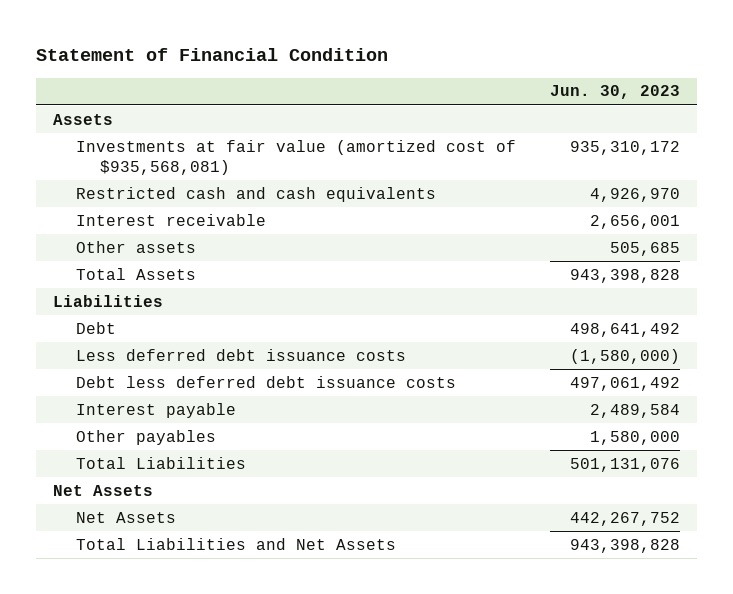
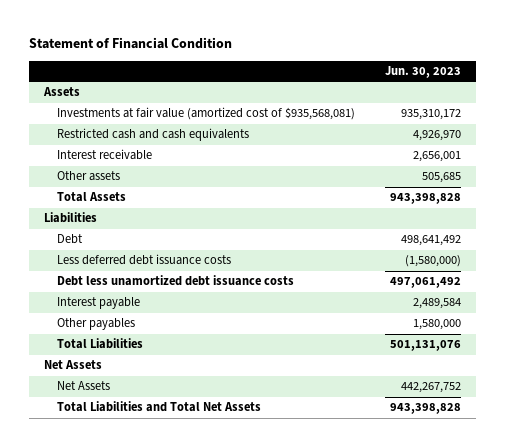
- Debt less deferred debt issuance costs | 497,061,492
+ Debt less unamortized debt issuance costs | 497,061,492
- Total Liabilities and Net Assets | 943,398,828
+ Total Liabilities and Total Net Assets | 943,398,828

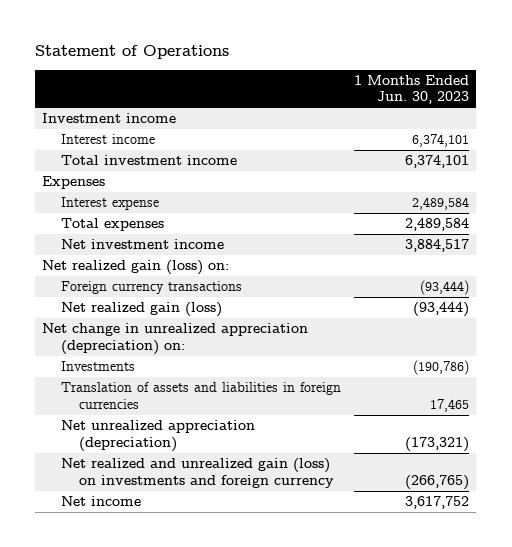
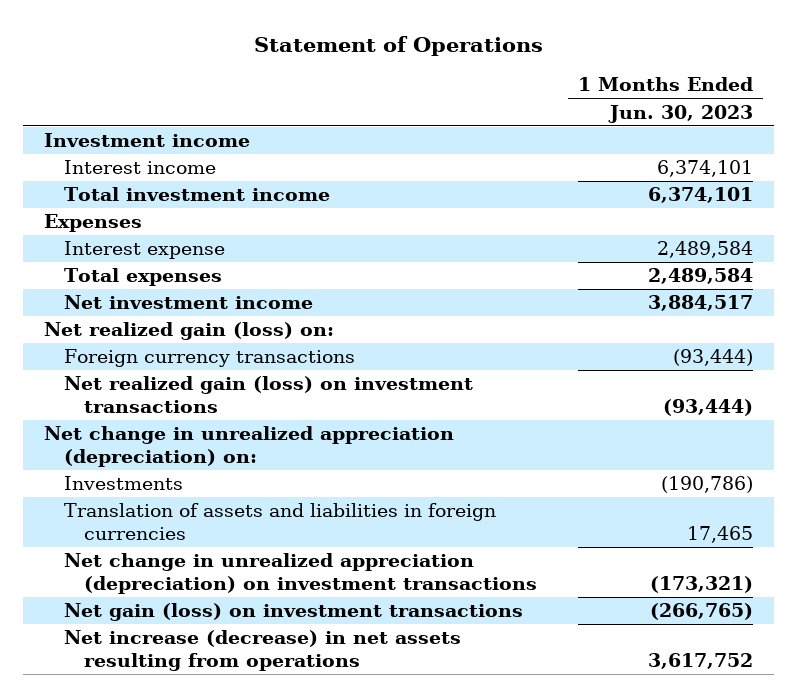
- Net realized gain (loss) | (93,444)
+ Net realized gain (loss) on investment transactions | (93,444)
- Net unrealized appreciation (depreciation) | (173,321)
- Net realized and unrealized gain (loss) on investments and foreign currency | (266,765)
- Net income | 3,617,752
+ Net change in unrealized appreciation (depreciation) on investment transactions | (173,321)
+ Net gain (loss) on investment transactions | (266,765)
+ Net increase (decrease) in net assets resulting from operations | 3,617,752

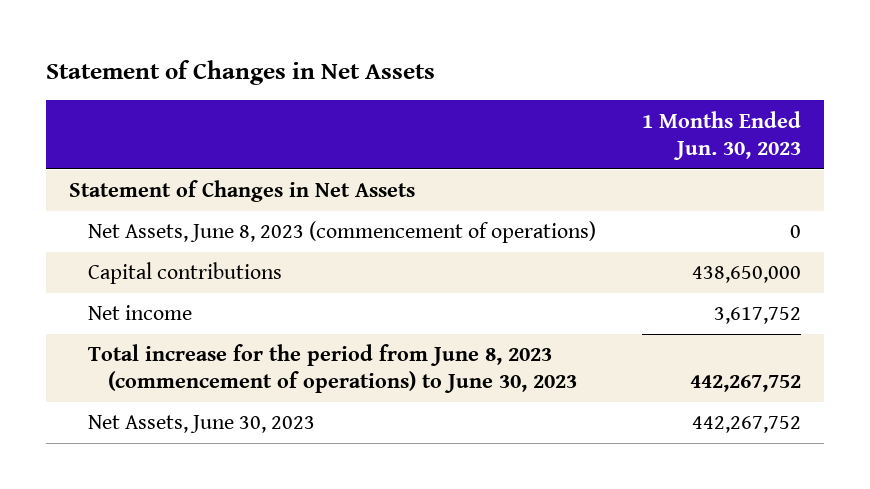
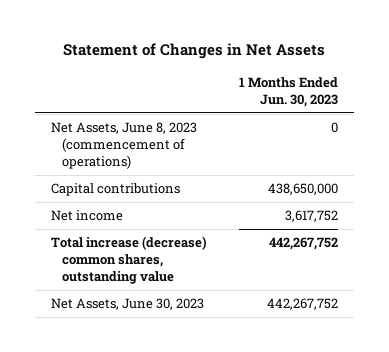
- Statement of Changes in Net Assets
- Total increase for the period from June 8, 2023 (commencement of operations) to June 30, 2023 | 442,267,752
+ Total increase (decrease) common shares, outstanding value | 442,267,752

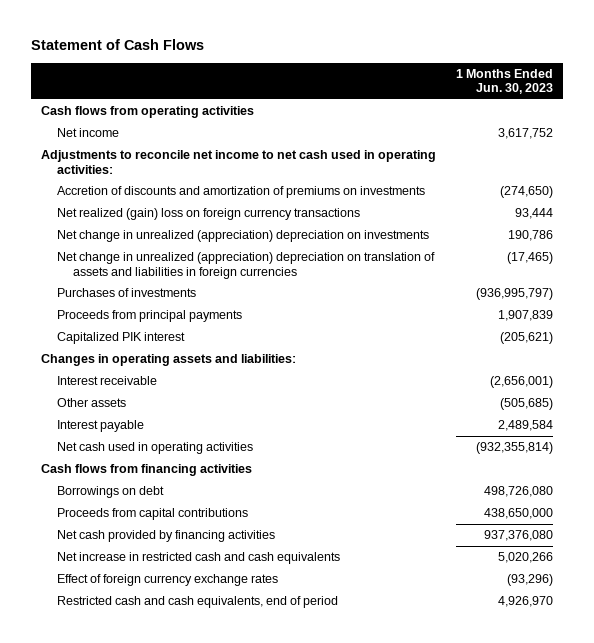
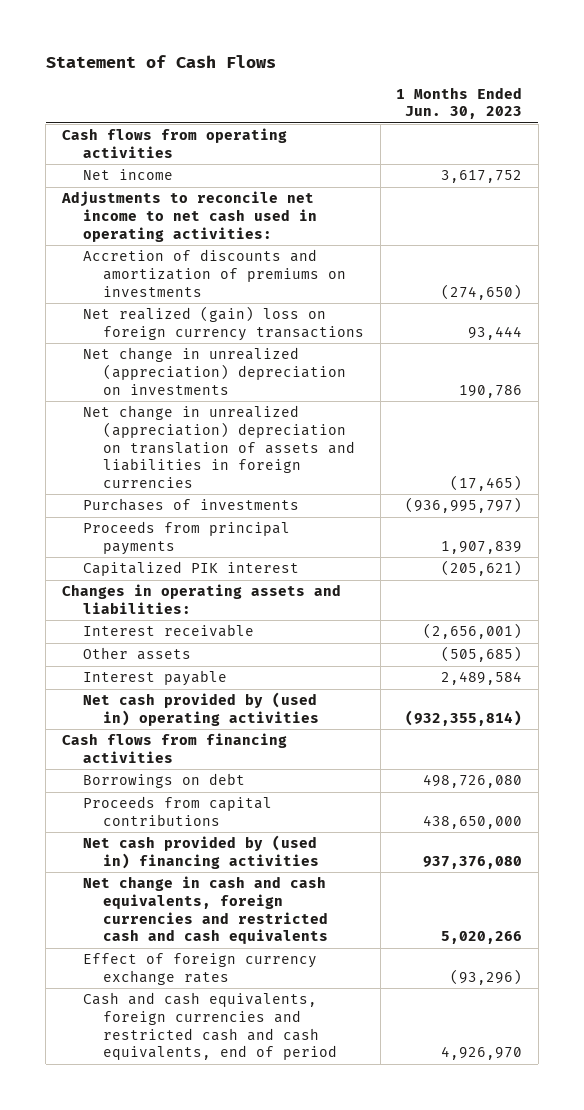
- Net cash used in operating activities | (932,355,814)
+ Net cash provided by (used in) operating activities | (932,355,814)
- Net cash provided by financing activities | 937,376,080
- Net increase in restricted cash and cash equivalents | 5,020,266
+ Net cash provided by (used in) financing activities | 937,376,080
+ Net change in cash and cash equivalents, foreign currencies and restricted cash and cash equivalents | 5,020,266
- Restricted cash and cash equivalents, end of period | 4,926,970
+ Cash and cash equivalents, foreign currencies and restricted cash and cash equivalents, end of period | 4,926,970

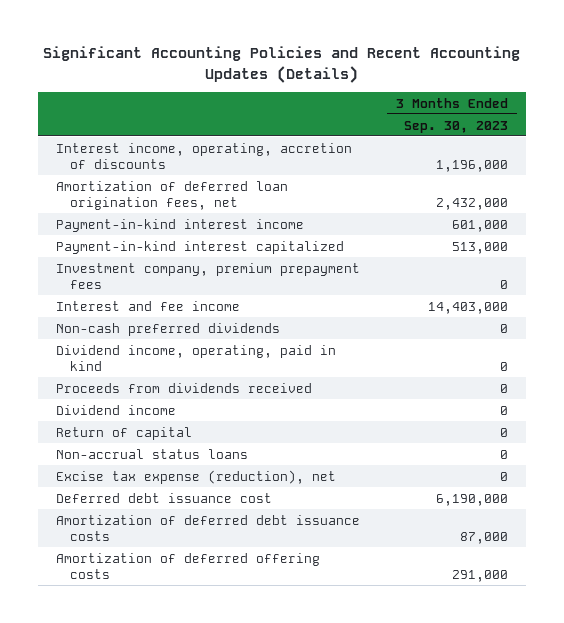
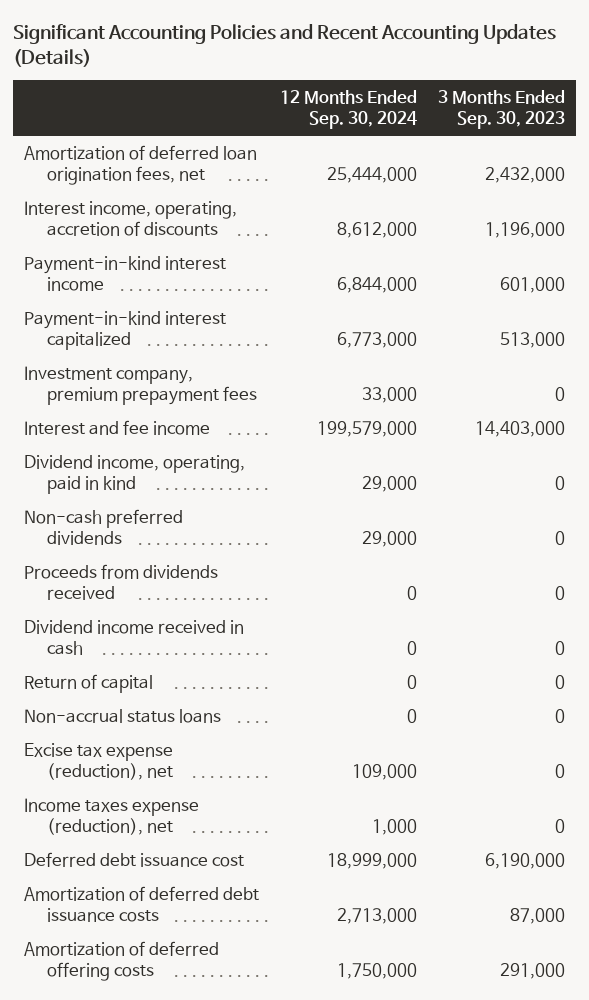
- | 3 Months Ended Sep. 30, 2023
+ | 12 Months Ended Sep. 30, 2024 | 3 Months Ended Sep. 30, 2023
moved down: Interest income, operating, accretion of discounts | 8,612,000 | 1,196,000
moved down: Non-cash preferred dividends | 29,000 | 0
- Dividend income | 0
+ Dividend income received in cash | 0 | 0
+ Income taxes expense (reduction), net | 1,000 | 0

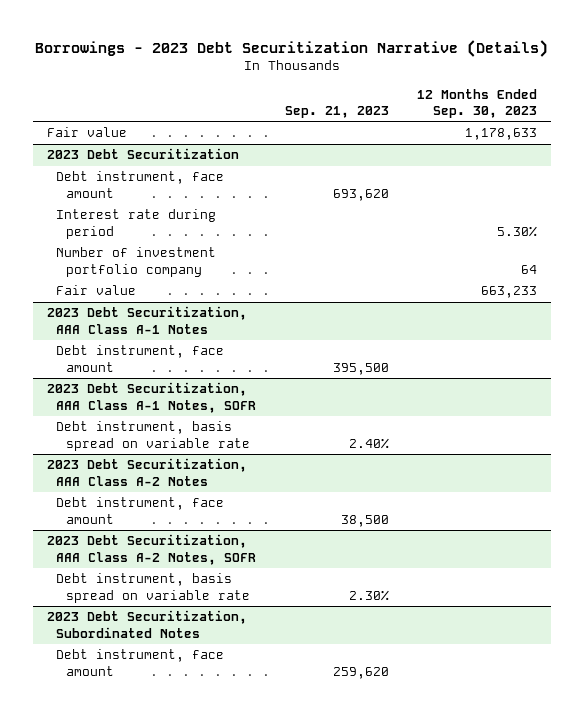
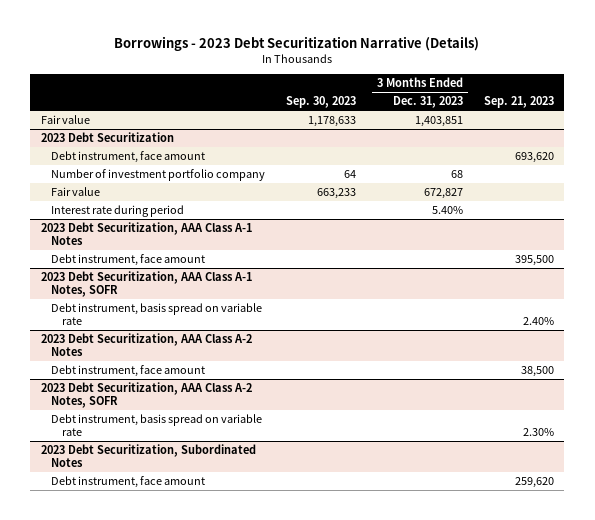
- | Sep. 21, 2023 | 12 Months Ended Sep. 30, 2023
+ | Sep. 30, 2023 | 3 Months Ended Dec. 31, 2023 | Sep. 21, 2023
@ 2023 Debt Securitization
moved down: Interest rate during period | | 5.40% |

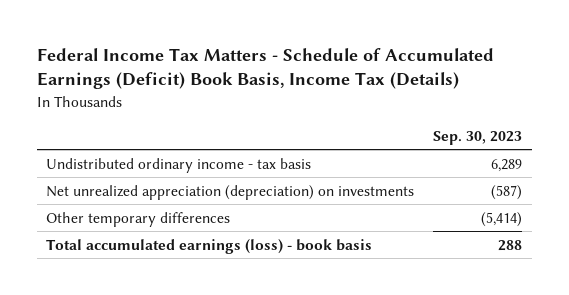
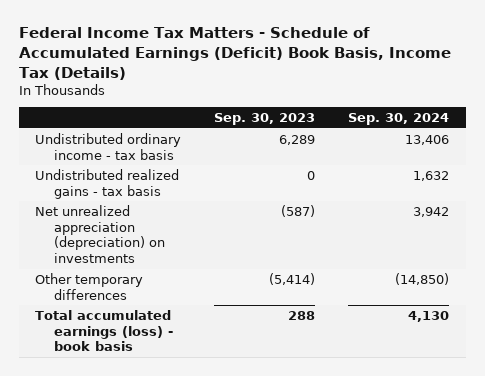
- | Sep. 30, 2023
+ | Sep. 30, 2023 | Sep. 30, 2024
+ Undistributed realized gains - tax basis | 0 | 1,632

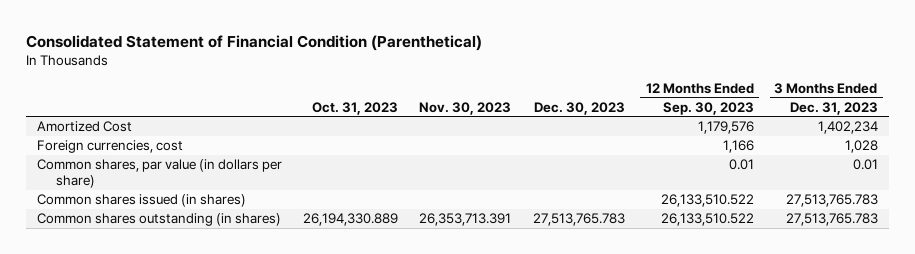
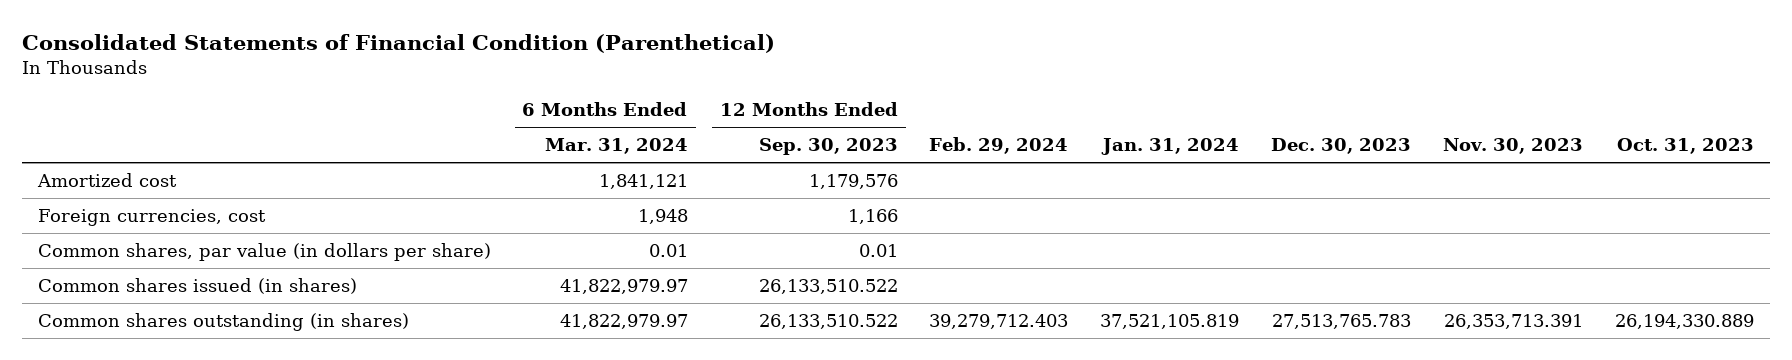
- Consolidated Statement of Financial Condition (Parenthetical)
+ Consolidated Statements of Financial Condition (Parenthetical)
- | Oct. 31, 2023 | Nov. 30, 2023 | Dec. 30, 2023 | 12 Months Ended Sep. 30, 2023 | 3 Months Ended Dec. 31, 2023
+ | 6 Months Ended Mar. 31, 2024 | 12 Months Ended Sep. 30, 2023 | Feb. 29, 2024 | Jan. 31, 2024 | Dec. 30, 2023 | Nov. 30, 2023 | Oct. 31, 2023
- Amortized Cost | | | | 1,179,576 | 1,402,234
+ Amortized cost | 1,841,121 | 1,179,576 | | | | |

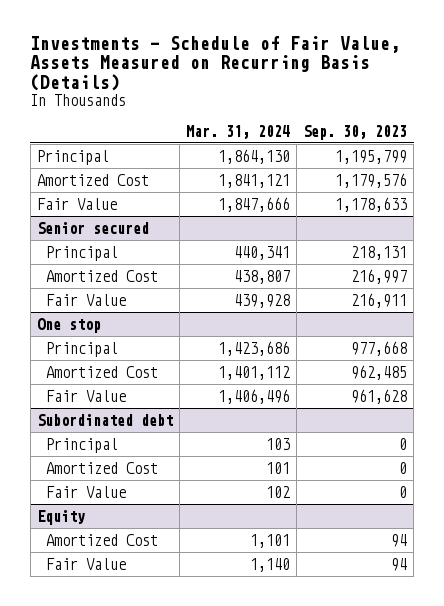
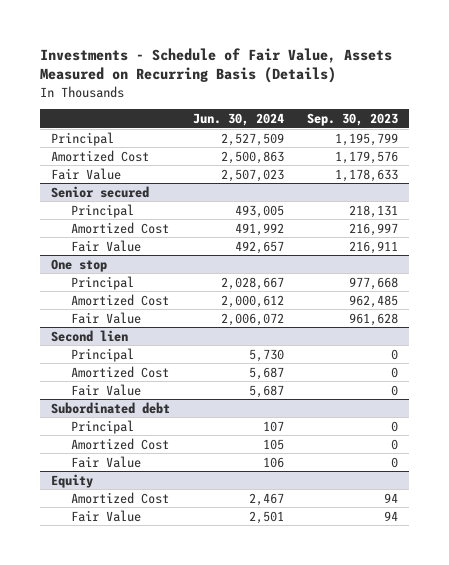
- | Mar. 31, 2024 | Sep. 30, 2023
+ | Jun. 30, 2024 | Sep. 30, 2023
+ Second lien
+ Principal | 5,730 | 0
+ Amortized Cost | 5,687 | 0
+ Fair Value | 5,687 | 0

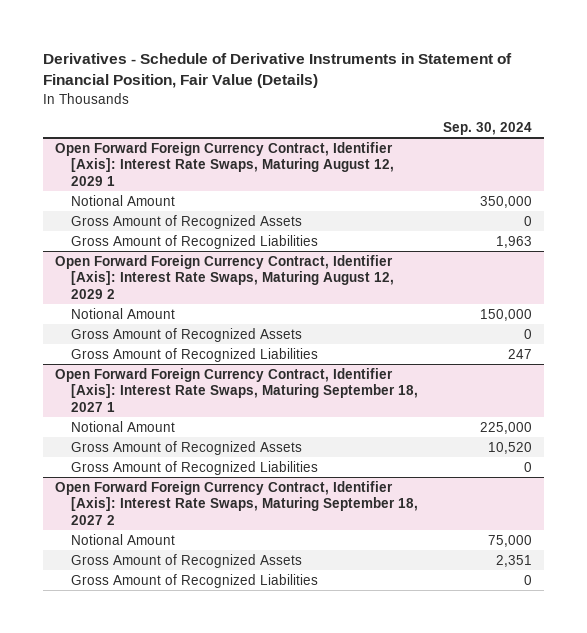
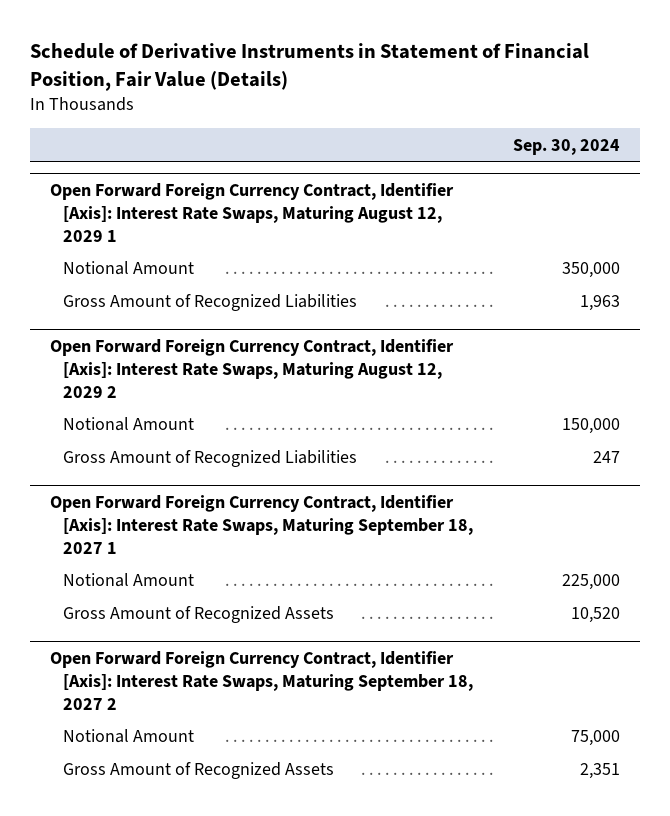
- Derivatives - Schedule of Derivative Instruments in Statement of Financial Position, Fair Value (Details)
+ Schedule of Derivative Instruments in Statement of Financial Position, Fair Value (Details)
@ Open Forward Foreign Currency Contract, Identifier [Axis]: Interest Rate Swaps, Maturing August 12, 2029 1
- Gross Amount of Recognized Assets | 0
@ Open Forward Foreign Currency Contract, Identifier [Axis]: Interest Rate Swaps, Maturing August 12, 2029 2
- Gross Amount of Recognized Assets | 0
@ Open Forward Foreign Currency Contract, Identifier [Axis]: Interest Rate Swaps, Maturing September 18, 2027 1
- Gross Amount of Recognized Liabilities | 0
@ Open Forward Foreign Currency Contract, Identifier [Axis]: Interest Rate Swaps, Maturing September 18, 2027 2
- Gross Amount of Recognized Liabilities | 0

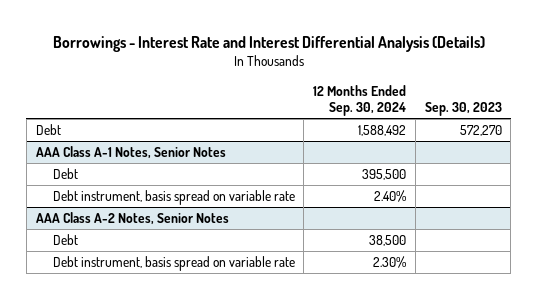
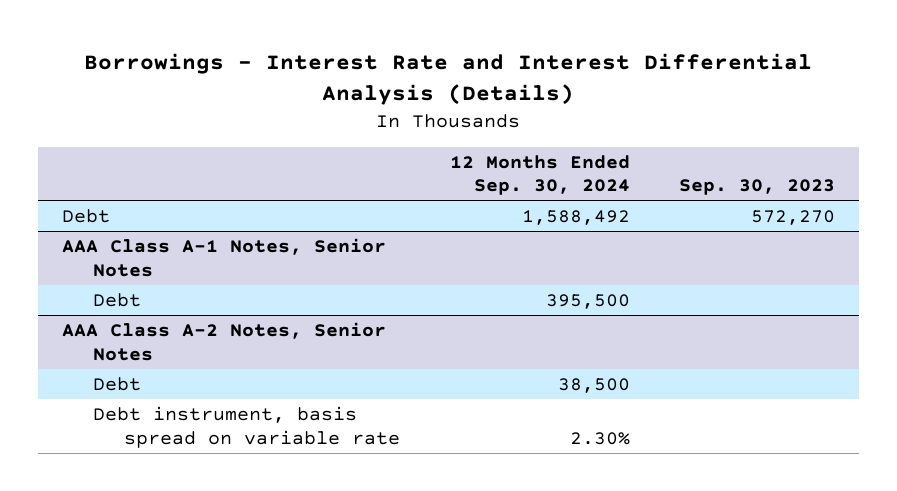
@ AAA Class A-1 Notes, Senior Notes
- Debt instrument, basis spread on variable rate | 2.40% |

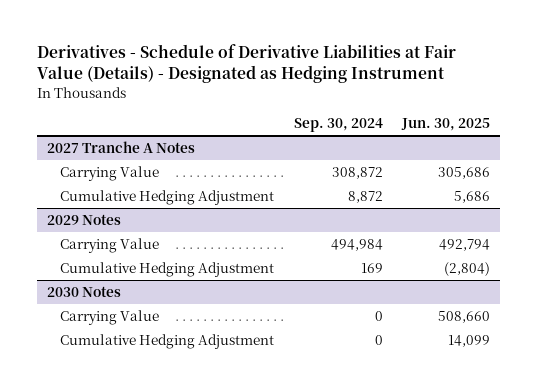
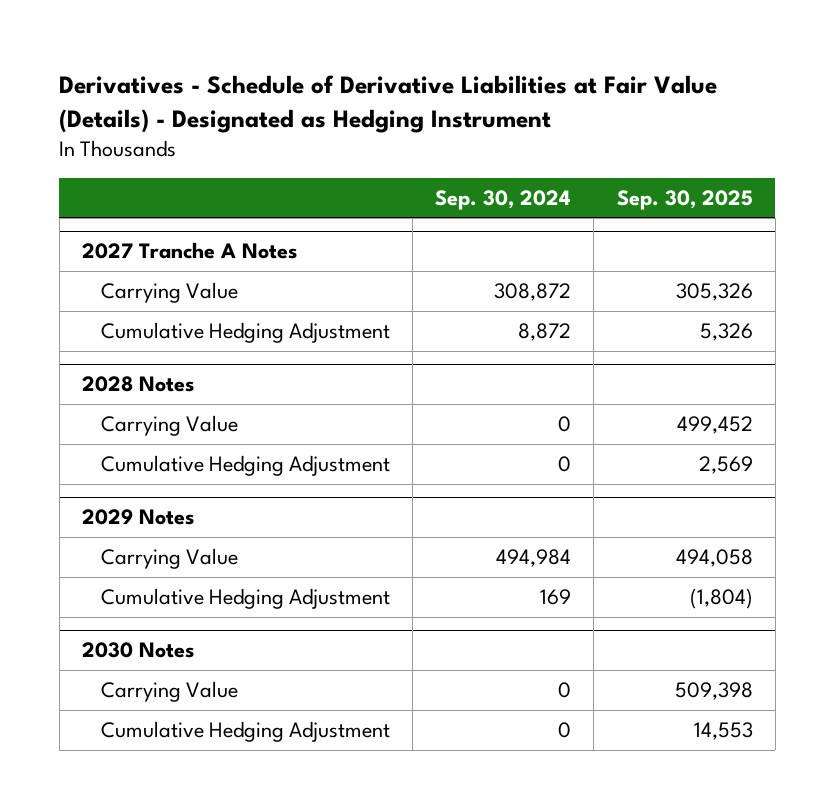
- | Sep. 30, 2024 | Jun. 30, 2025
+ | Sep. 30, 2024 | Sep. 30, 2025
+ 2028 Notes
+ Carrying Value | 0 | 499,452
+ Cumulative Hedging Adjustment | 0 | 2,569

